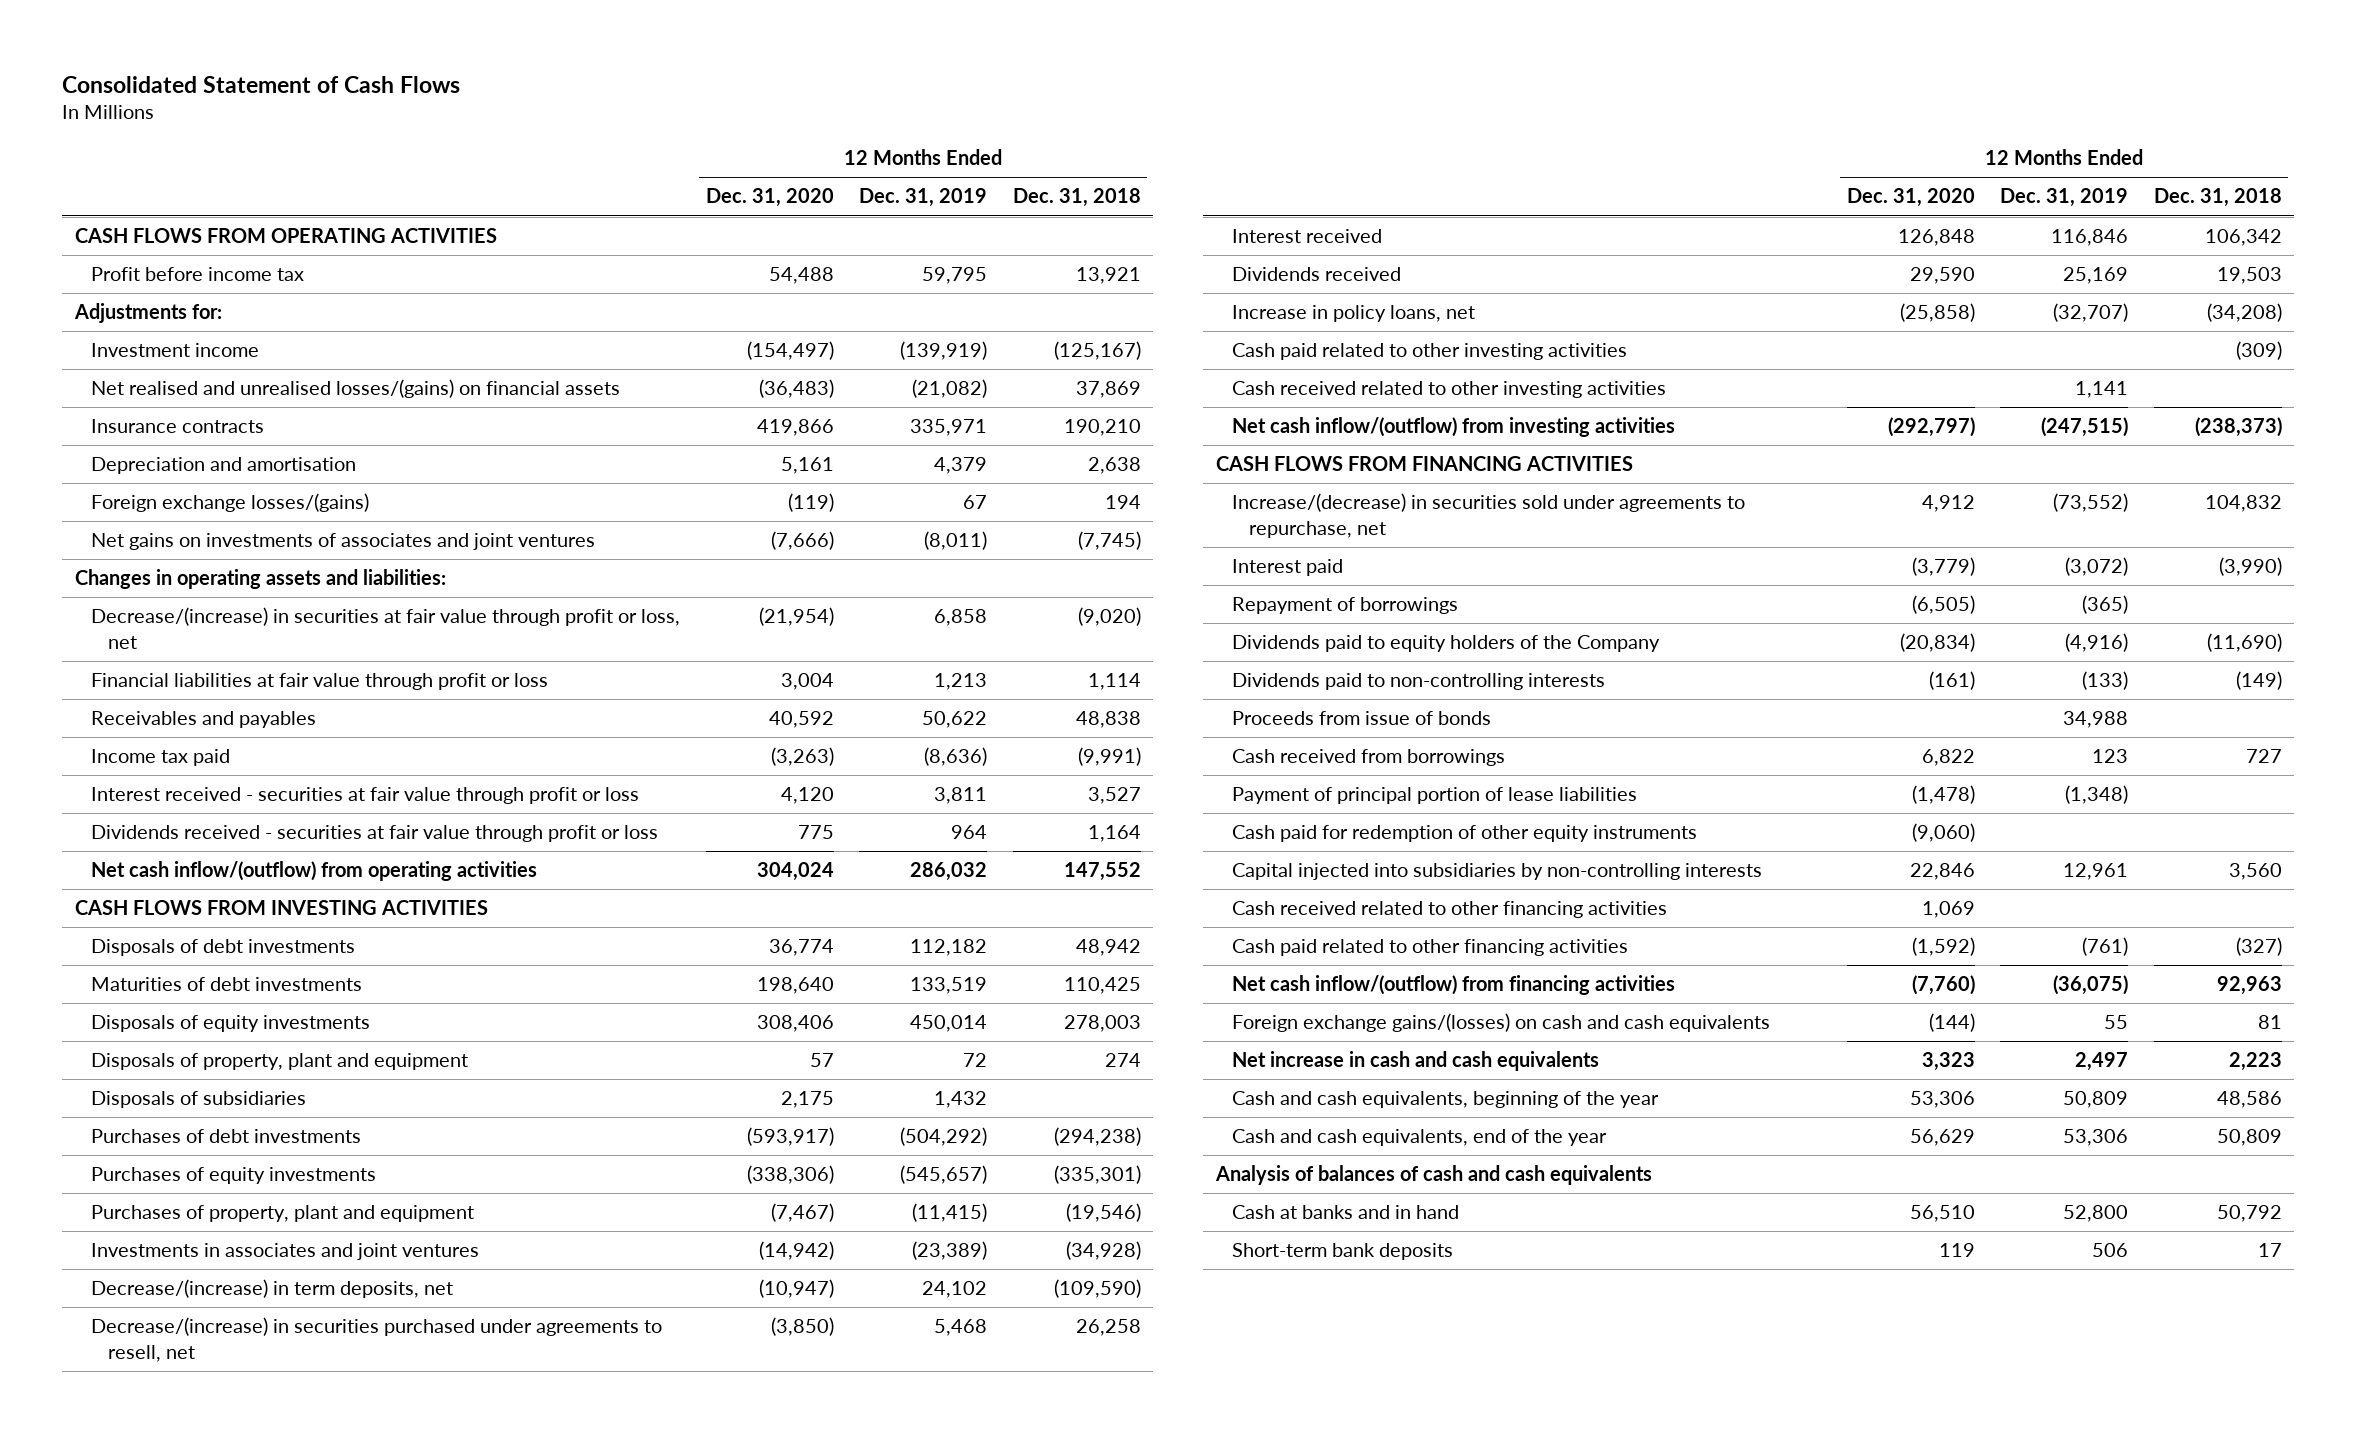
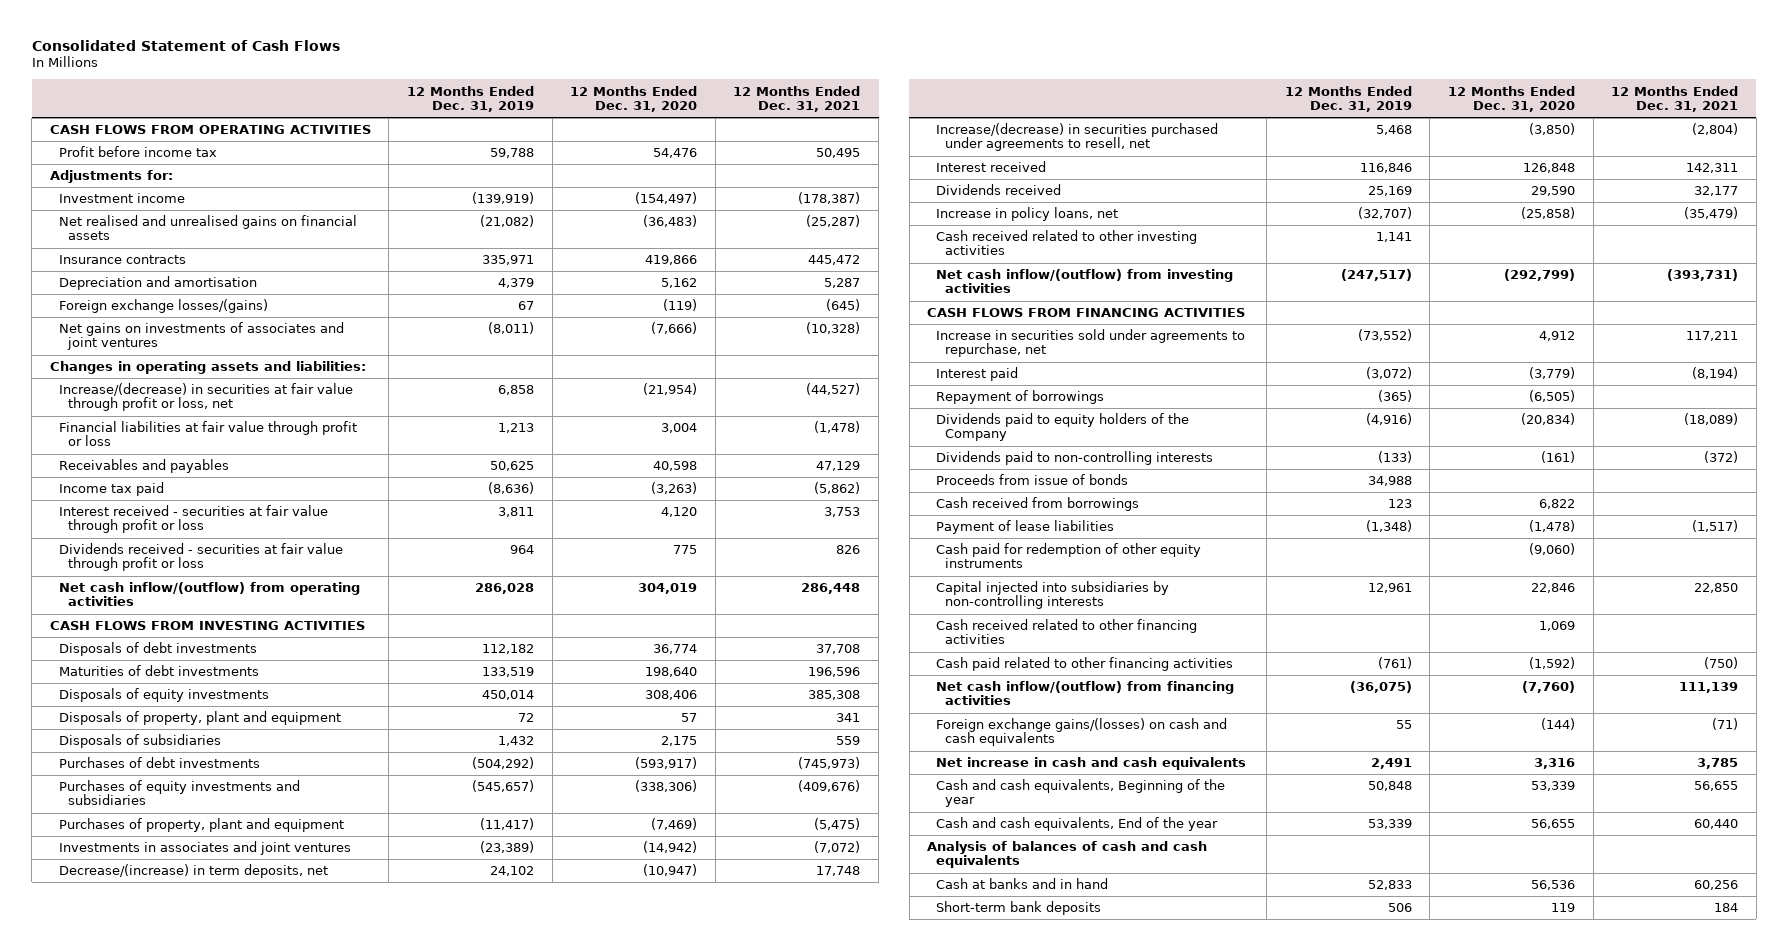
- | 12 Months Ended Dec. 31, 2020 | 12 Months Ended Dec. 31, 2019 | 12 Months Ended Dec. 31, 2018
+ | 12 Months Ended Dec. 31, 2019 | 12 Months Ended Dec. 31, 2020 | 12 Months Ended Dec. 31, 2021
- Profit before income tax | 54,488 | 59,795 | 13,921
+ Profit before income tax | 59,788 | 54,476 | 50,495
- Net realised and unrealised losses/(gains) on financial assets | (36,483) | (21,082) | 37,869
+ Net realised and unrealised gains on financial assets | (21,082) | (36,483) | (25,287)
- Depreciation and amortisation | 5,161 | 4,379 | 2,638
+ Depreciation and amortisation | 4,379 | 5,162 | 5,287
- Decrease/(increase) in securities at fair value through profit or loss, net | (21,954) | 6,858 | (9,020)
+ Increase/(decrease) in securities at fair value through profit or loss, net | 6,858 | (21,954) | (44,527)
- Receivables and payables | 40,592 | 50,622 | 48,838
+ Receivables and payables | 50,625 | 40,598 | 47,129
- Net cash inflow/(outflow) from operating activities | 304,024 | 286,032 | 147,552
+ Net cash inflow/(outflow) from operating activities | 286,028 | 304,019 | 286,448
- Purchases of equity investments | (338,306) | (545,657) | (335,301)
- Purchases of property, plant and equipment | (7,467) | (11,415) | (19,546)
+ Purchases of equity investments and subsidiaries | (545,657) | (338,306) | (409,676)
+ Purchases of property, plant and equipment | (11,417) | (7,469) | (5,475)
- Decrease/(increase) in securities purchased under agreements to resell, net | (3,850) | 5,468 | 26,258
+ Increase/(decrease) in securities purchased under agreements to resell, net | 5,468 | (3,850) | (2,804)
- Cash paid related to other investing activities | | | (309)
- Net cash inflow/(outflow) from investing activities | (292,797) | (247,515) | (238,373)
+ Net cash inflow/(outflow) from investing activities | (247,517) | (292,799) | (393,731)
- Increase/(decrease) in securities sold under agreements to repurchase, net | 4,912 | (73,552) | 104,832
+ Increase in securities sold under agreements to repurchase, net | (73,552) | 4,912 | 117,211
- Payment of principal portion of lease liabilities | (1,478) | (1,348) |
+ Payment of lease liabilities | (1,348) | (1,478) | (1,517)
- Net increase in cash and cash equivalents | 3,323 | 2,497 | 2,223
- Cash and cash equivalents, beginning of the year | 53,306 | 50,809 | 48,586
- Cash and cash equivalents, end of the year | 56,629 | 53,306 | 50,809
+ Net increase in cash and cash equivalents | 2,491 | 3,316 | 3,785
+ Cash and cash equivalents, Beginning of the year | 50,848 | 53,339 | 56,655
+ Cash and cash equivalents, End of the year | 53,339 | 56,655 | 60,440
- Cash at banks and in hand | 56,510 | 52,800 | 50,792
+ Cash at banks and in hand | 52,833 | 56,536 | 60,256

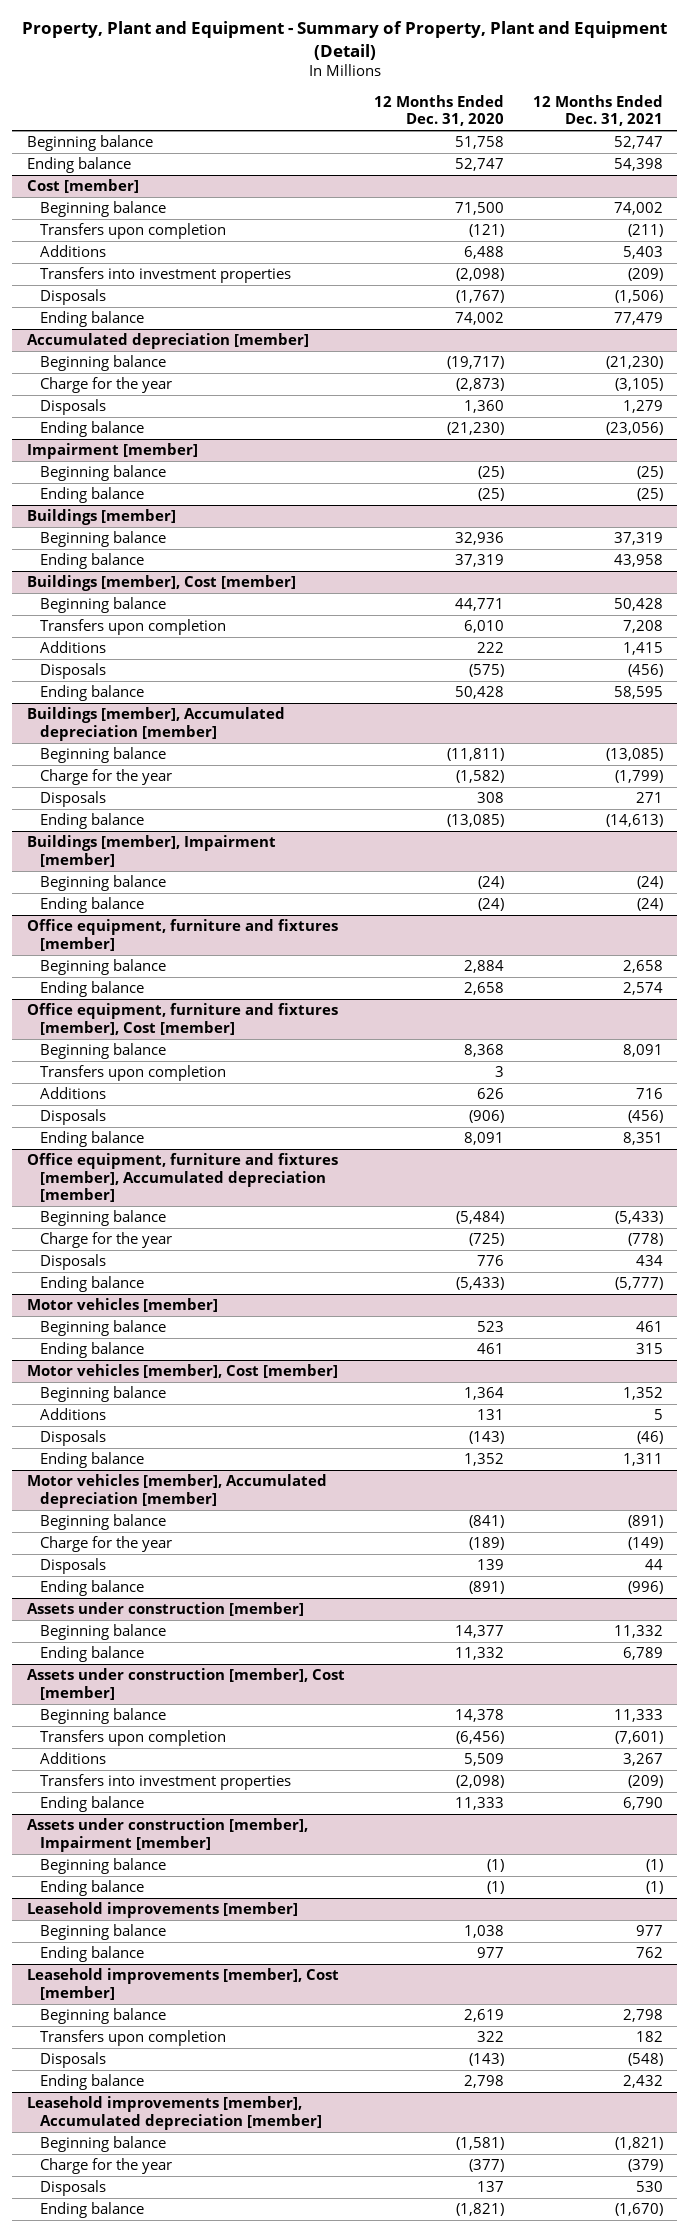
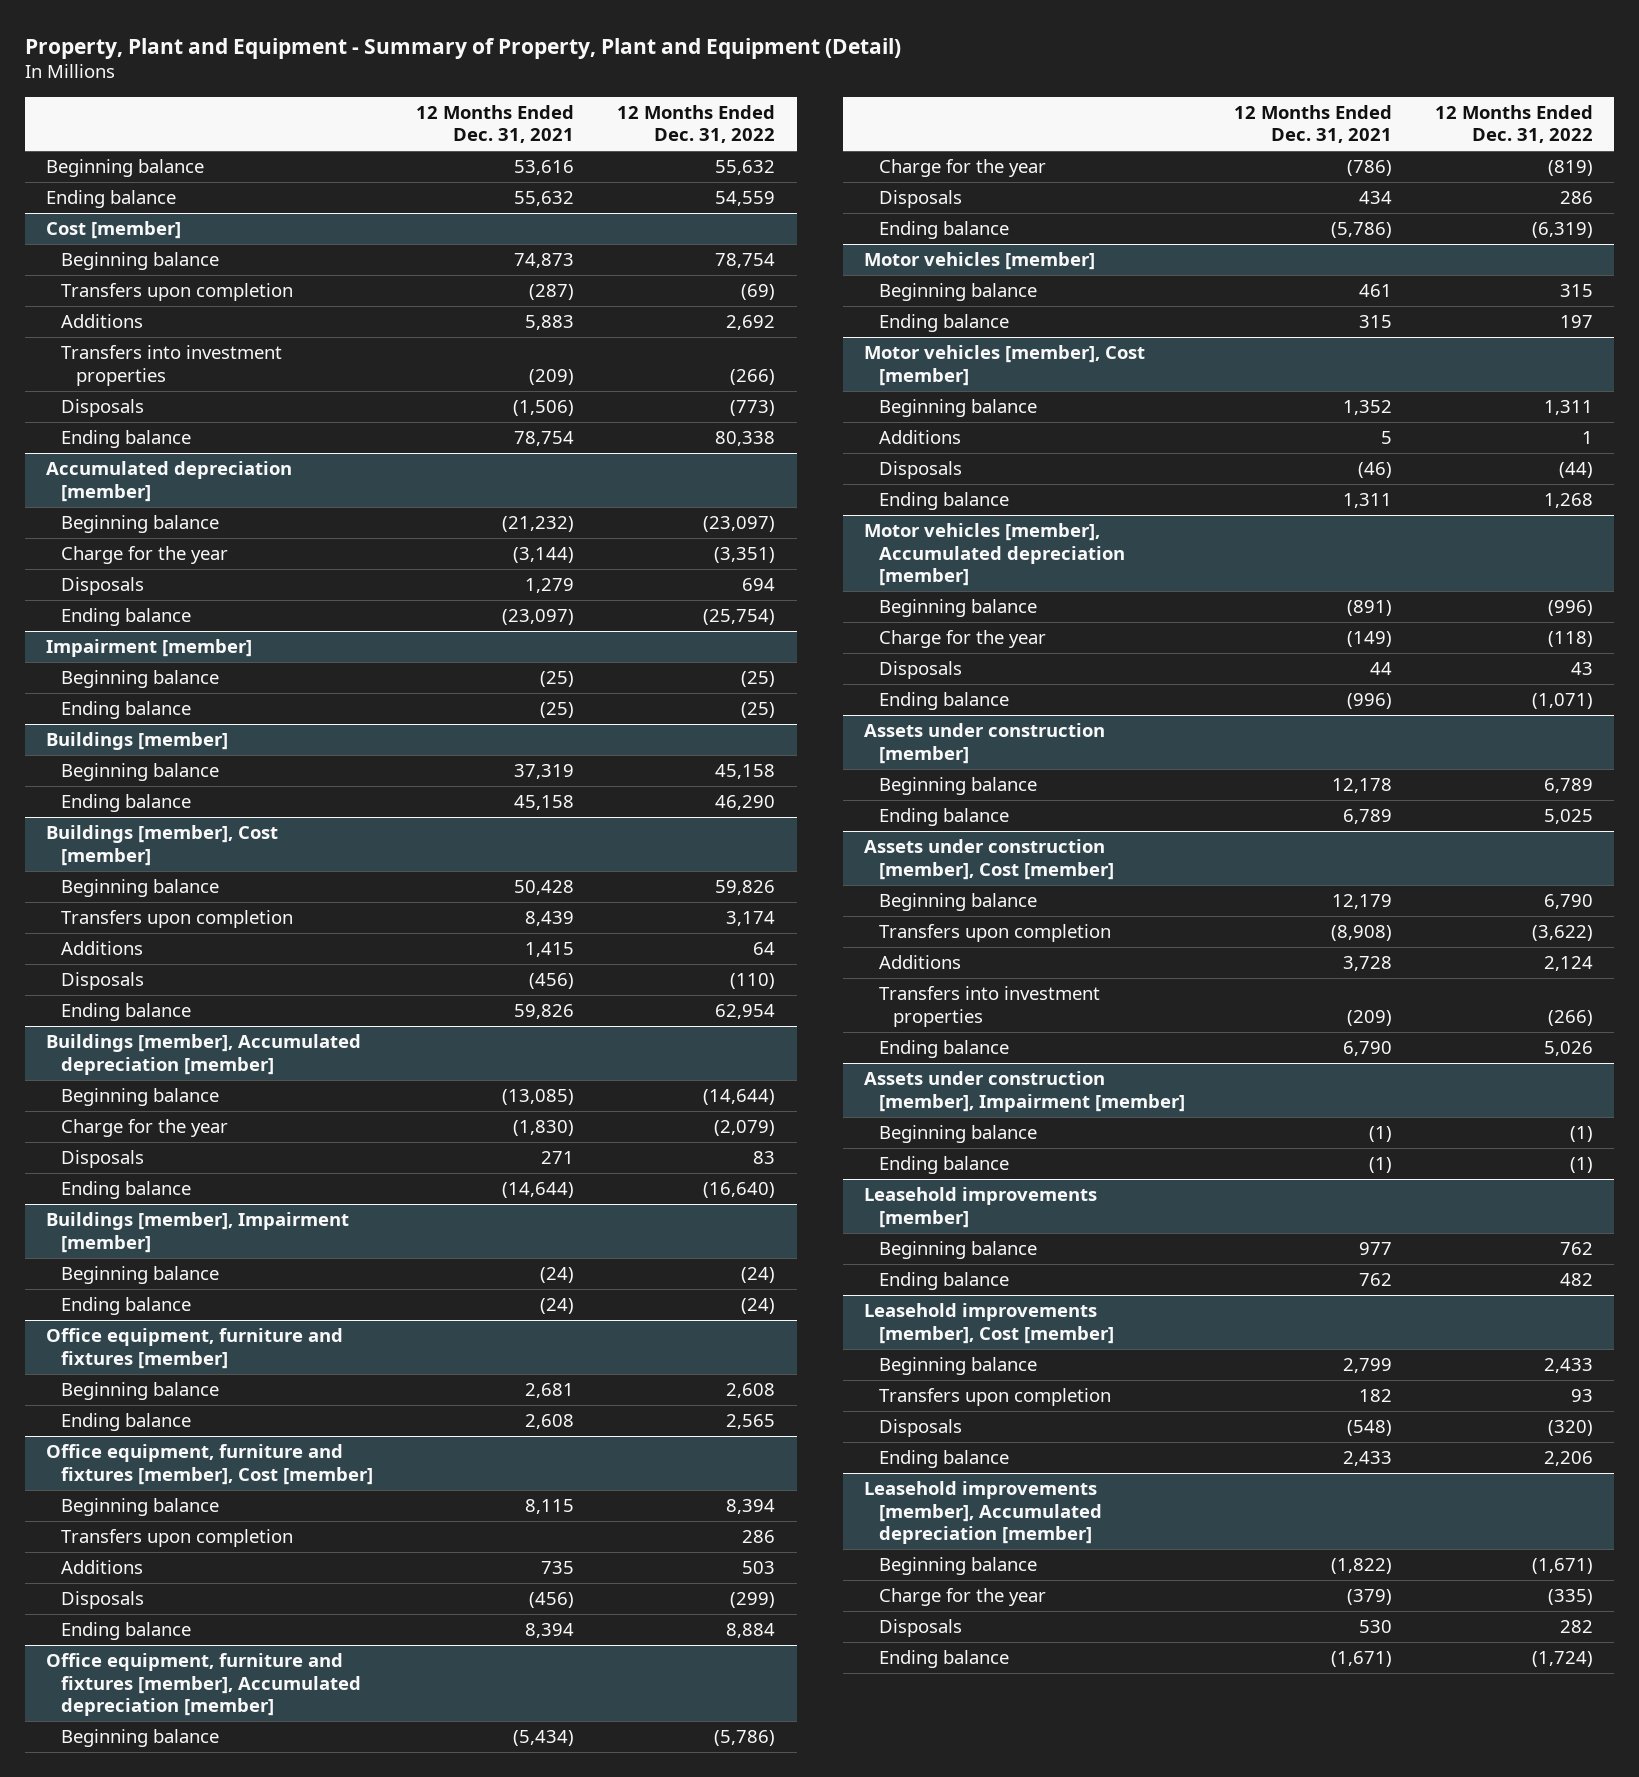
- | 12 Months Ended Dec. 31, 2020 | 12 Months Ended Dec. 31, 2021
+ | 12 Months Ended Dec. 31, 2021 | 12 Months Ended Dec. 31, 2022
- Beginning balance | 51,758 | 52,747
- Ending balance | 52,747 | 54,398
+ Beginning balance | 53,616 | 55,632
+ Ending balance | 55,632 | 54,559
@ Cost [member]
- Beginning balance | 71,500 | 74,002
- Transfers upon completion | (121) | (211)
- Additions | 6,488 | 5,403
+ Beginning balance | 74,873 | 78,754
+ Transfers upon completion | (287) | (69)
+ Additions | 5,883 | 2,692
- Ending balance | 74,002 | 77,479
+ Ending balance | 78,754 | 80,338
@ Accumulated depreciation [member]
- Beginning balance | (19,717) | (21,230)
- Charge for the year | (2,873) | (3,105)
+ Beginning balance | (21,232) | (23,097)
+ Charge for the year | (3,144) | (3,351)
- Ending balance | (21,230) | (23,056)
+ Ending balance | (23,097) | (25,754)
@ Buildings [member]
- Ending balance | 37,319 | 43,958
+ Ending balance | 45,158 | 46,290
@ Buildings [member], Cost [member]
- Transfers upon completion | 6,010 | 7,208
+ Transfers upon completion | 8,439 | 3,174
- Ending balance | 50,428 | 58,595
+ Ending balance | 59,826 | 62,954
@ Buildings [member], Accumulated depreciation [member]
- Charge for the year | (1,582) | (1,799)
+ Charge for the year | (1,830) | (2,079)
- Ending balance | (13,085) | (14,613)
+ Ending balance | (14,644) | (16,640)
@ Office equipment, furniture and fixtures [member]
- Beginning balance | 2,884 | 2,658
- Ending balance | 2,658 | 2,574
+ Beginning balance | 2,681 | 2,608
+ Ending balance | 2,608 | 2,565
@ Office equipment, furniture and fixtures [member], Cost [member]
- Beginning balance | 8,368 | 8,091
+ Beginning balance | 8,115 | 8,394
- Additions | 626 | 716
+ Additions | 735 | 503
- Ending balance | 8,091 | 8,351
+ Ending balance | 8,394 | 8,884
@ Office equipment, furniture and fixtures [member], Accumulated depreciation [member]
- Beginning balance | (5,484) | (5,433)
- Charge for the year | (725) | (778)
+ Beginning balance | (5,434) | (5,786)
+ Charge for the year | (786) | (819)
- Ending balance | (5,433) | (5,777)
+ Ending balance | (5,786) | (6,319)
@ Assets under construction [member]
- Beginning balance | 14,377 | 11,332
+ Beginning balance | 12,178 | 6,789
@ Assets under construction [member], Cost [member]
- Beginning balance | 14,378 | 11,333
- Transfers upon completion | (6,456) | (7,601)
- Additions | 5,509 | 3,267
+ Beginning balance | 12,179 | 6,790
+ Transfers upon completion | (8,908) | (3,622)
+ Additions | 3,728 | 2,124
@ Leasehold improvements [member], Cost [member]
- Beginning balance | 2,619 | 2,798
+ Beginning balance | 2,799 | 2,433
- Ending balance | 2,798 | 2,432
+ Ending balance | 2,433 | 2,206
@ Leasehold improvements [member], Accumulated depreciation [member]
- Beginning balance | (1,581) | (1,821)
+ Beginning balance | (1,822) | (1,671)
- Ending balance | (1,821) | (1,670)
+ Ending balance | (1,671) | (1,724)

